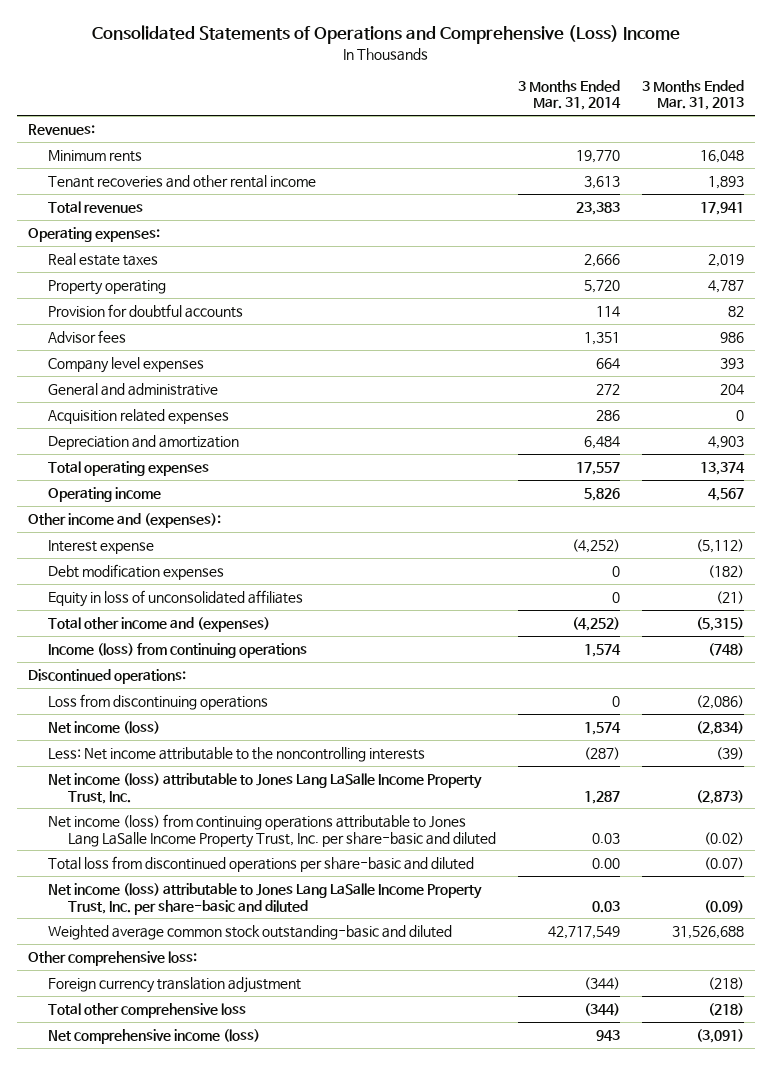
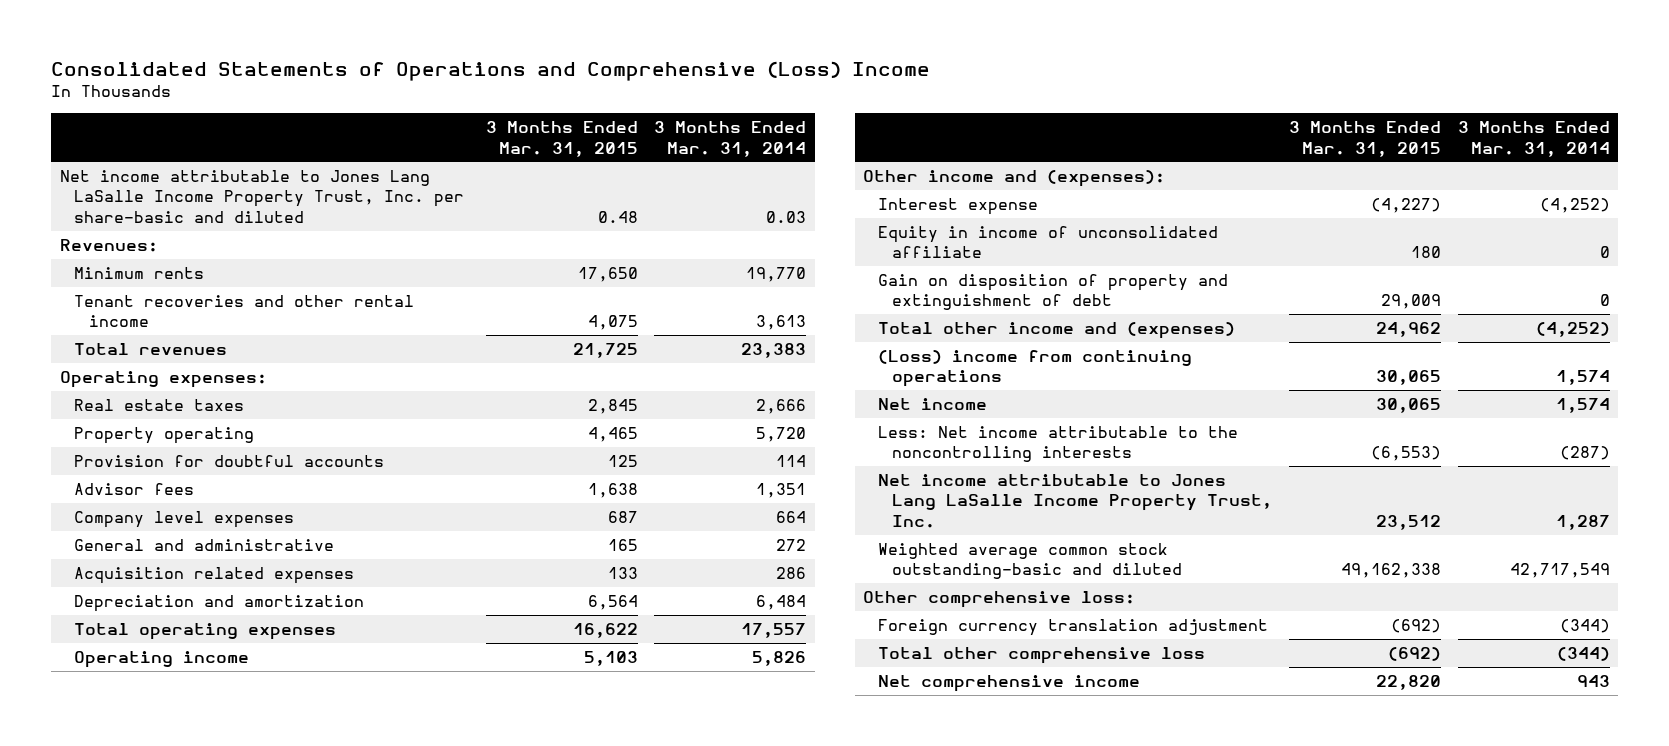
- | 3 Months Ended Mar. 31, 2014 | 3 Months Ended Mar. 31, 2013
+ | 3 Months Ended Mar. 31, 2015 | 3 Months Ended Mar. 31, 2014
+ Net income attributable to Jones Lang LaSalle Income Property Trust, Inc. per share-basic and diluted | 0.48 | 0.03
- Debt modification expenses | 0 | (182)
- Equity in loss of unconsolidated affiliates | 0 | (21)
+ Equity in income of unconsolidated affiliate | 180 | 0
+ Gain on disposition of property and extinguishment of debt | 29,009 | 0
- Income (loss) from continuing operations | 1,574 | (748)
- Discontinued operations:
- Loss from discontinuing operations | 0 | (2,086)
- Net income (loss) | 1,574 | (2,834)
+ (Loss) income from continuing operations | 30,065 | 1,574
+ Net income | 30,065 | 1,574
- Net income (loss) attributable to Jones Lang LaSalle Income Property Trust, Inc. | 1,287 | (2,873)
- Net income (loss) from continuing operations attributable to Jones Lang LaSalle Income Property Trust, Inc. per share-basic and diluted | 0.03 | (0.02)
- Total loss from discontinued operations per share-basic and diluted | 0.00 | (0.07)
- Net income (loss) attributable to Jones Lang LaSalle Income Property Trust, Inc. per share-basic and diluted | 0.03 | (0.09)
+ Net income attributable to Jones Lang LaSalle Income Property Trust, Inc. | 23,512 | 1,287
- Net comprehensive income (loss) | 943 | (3,091)
+ Net comprehensive income | 22,820 | 943

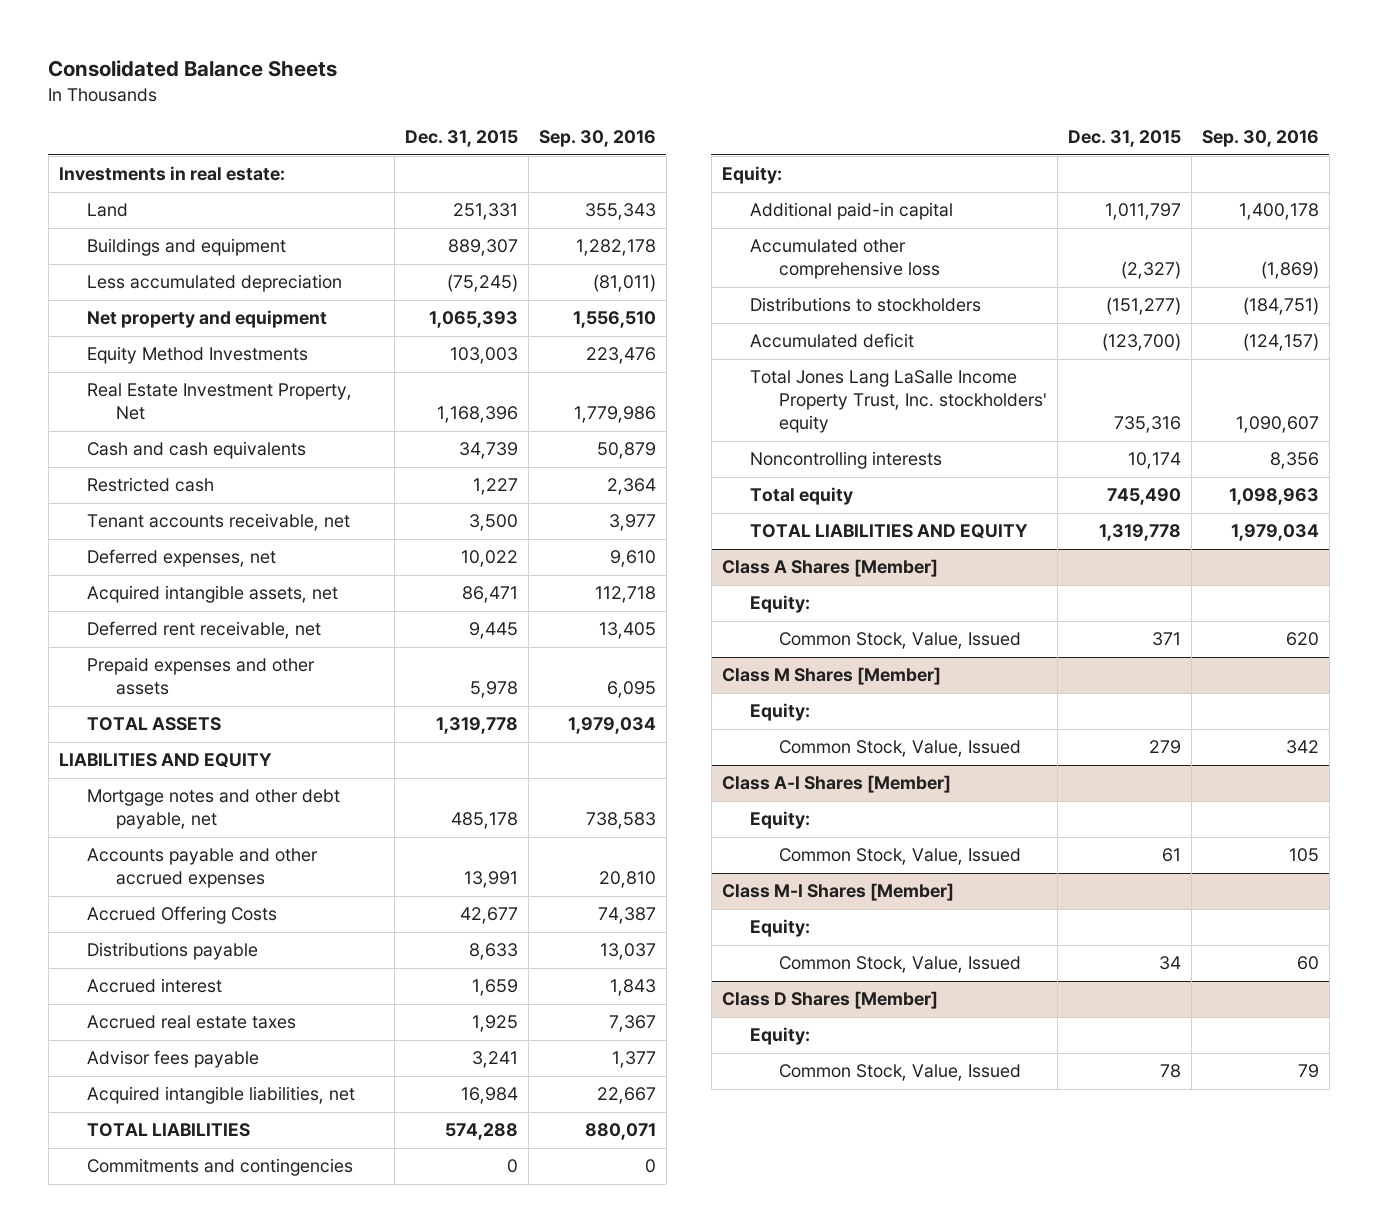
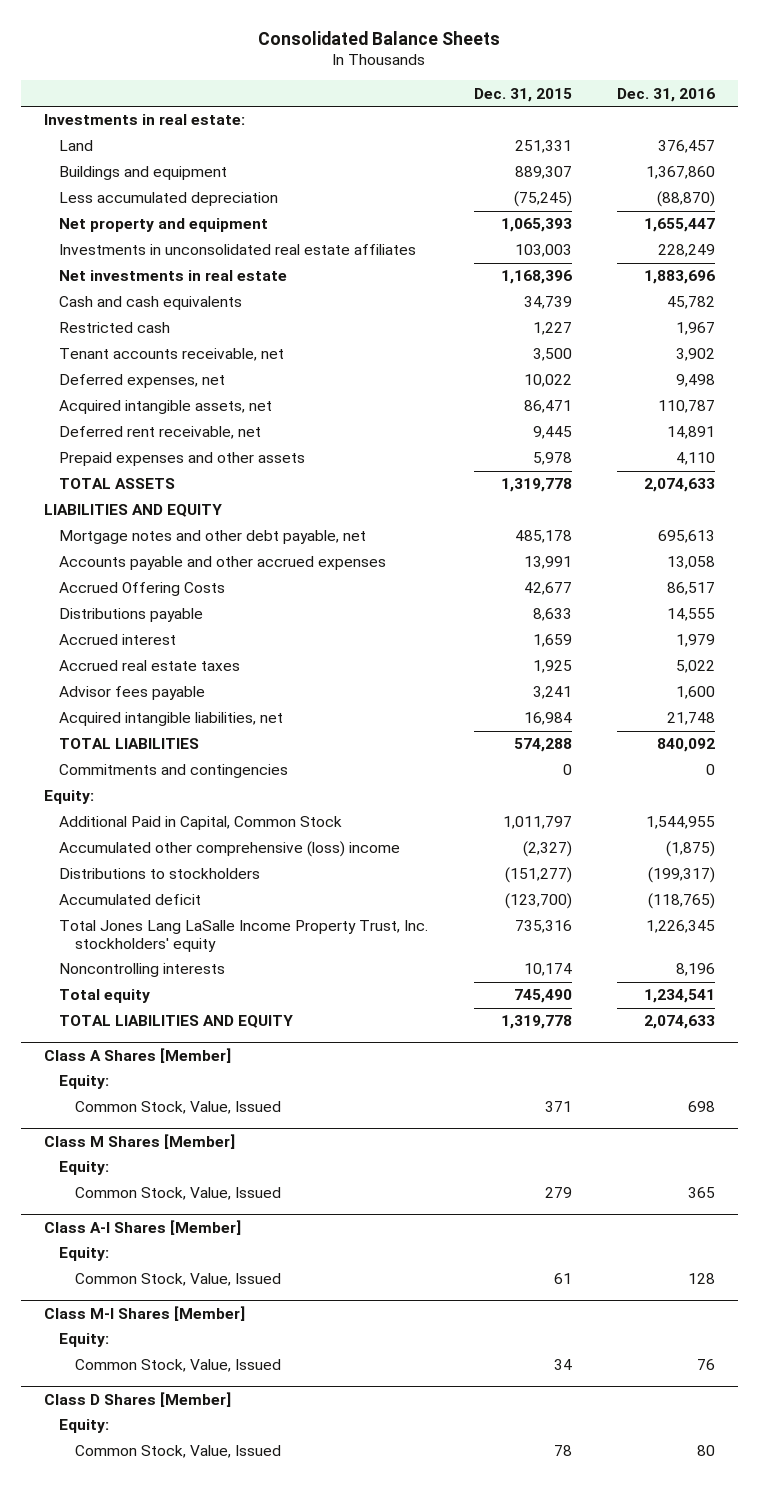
- | Dec. 31, 2015 | Sep. 30, 2016
+ | Dec. 31, 2015 | Dec. 31, 2016
- Equity Method Investments | 103,003 | 223,476
- Real Estate Investment Property, Net | 1,168,396 | 1,779,986
+ Investments in unconsolidated real estate affiliates | 103,003 | 228,249
+ Net investments in real estate | 1,168,396 | 1,883,696
- Additional paid-in capital | 1,011,797 | 1,400,178
- Accumulated other comprehensive loss | (2,327) | (1,869)
+ Additional Paid in Capital, Common Stock | 1,011,797 | 1,544,955
+ Accumulated other comprehensive (loss) income | (2,327) | (1,875)

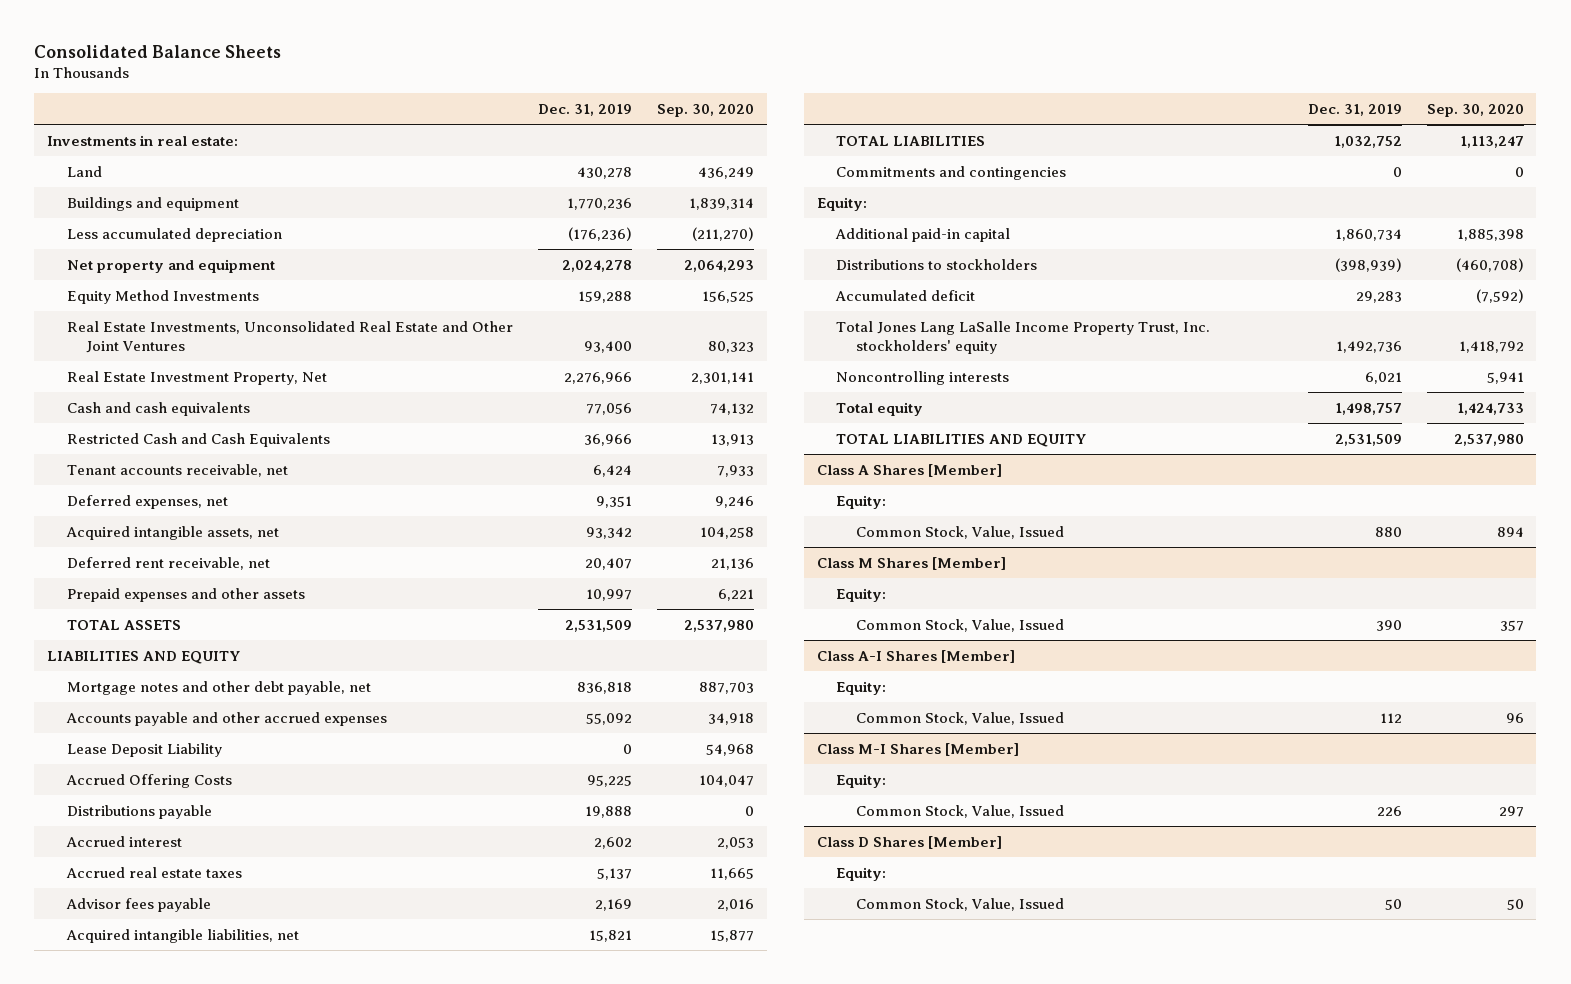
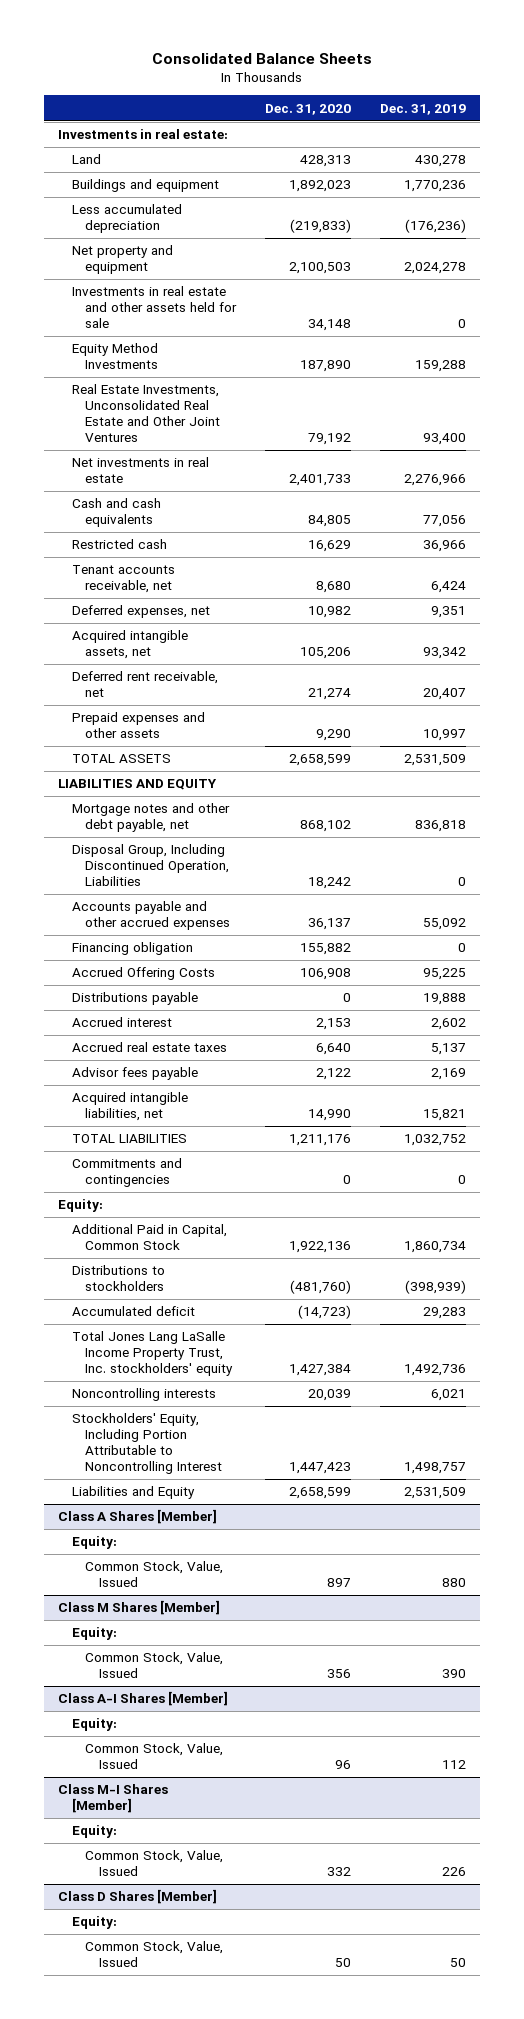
- | Dec. 31, 2019 | Sep. 30, 2020
+ | Dec. 31, 2020 | Dec. 31, 2019
+ Investments in real estate and other assets held for sale | 34,148 | 0
- Real Estate Investment Property, Net | 2,276,966 | 2,301,141
+ Net investments in real estate | 2,401,733 | 2,276,966
- Restricted Cash and Cash Equivalents | 36,966 | 13,913
+ Restricted cash | 16,629 | 36,966
+ Disposal Group, Including Discontinued Operation, Liabilities | 18,242 | 0
- Lease Deposit Liability | 0 | 54,968
+ Financing obligation | 155,882 | 0
- Additional paid-in capital | 1,860,734 | 1,885,398
+ Additional Paid in Capital, Common Stock | 1,922,136 | 1,860,734
- Total equity | 1,498,757 | 1,424,733
- TOTAL LIABILITIES AND EQUITY | 2,531,509 | 2,537,980
+ Stockholders' Equity, Including Portion Attributable to Noncontrolling Interest | 1,447,423 | 1,498,757
+ Liabilities and Equity | 2,658,599 | 2,531,509

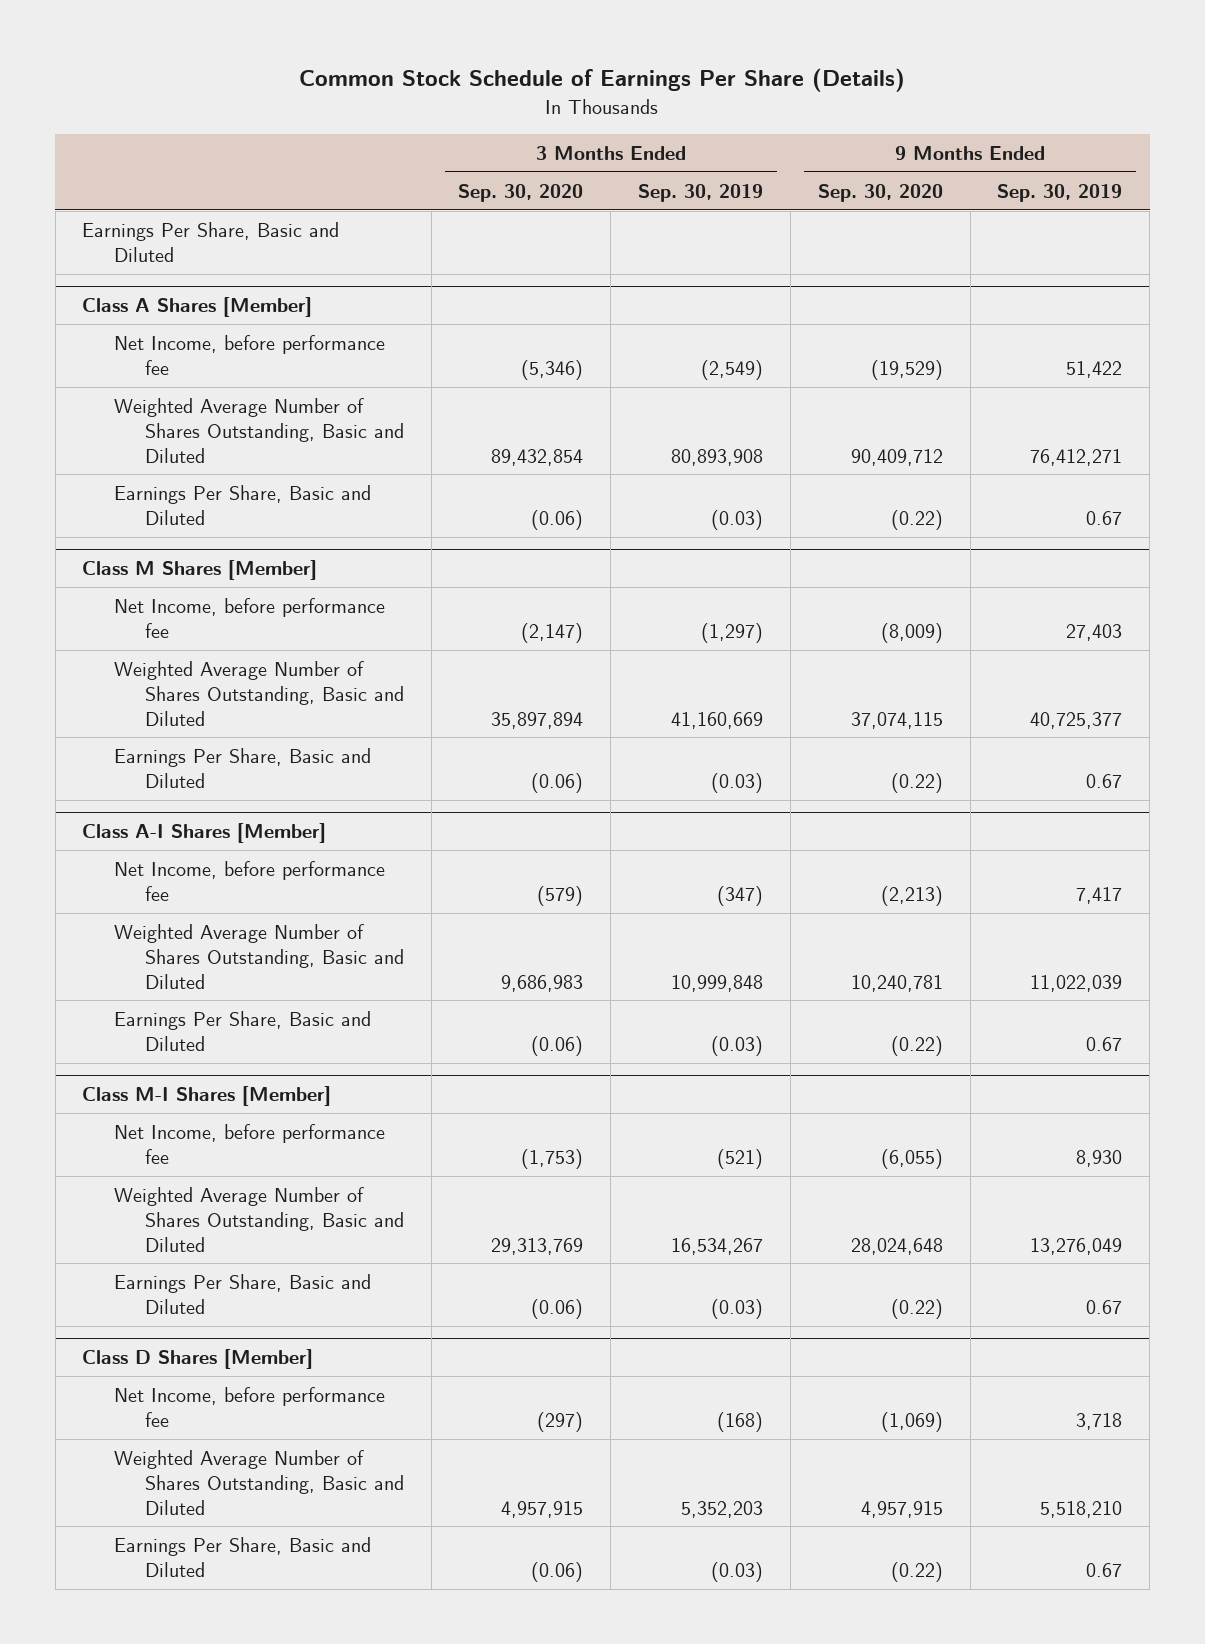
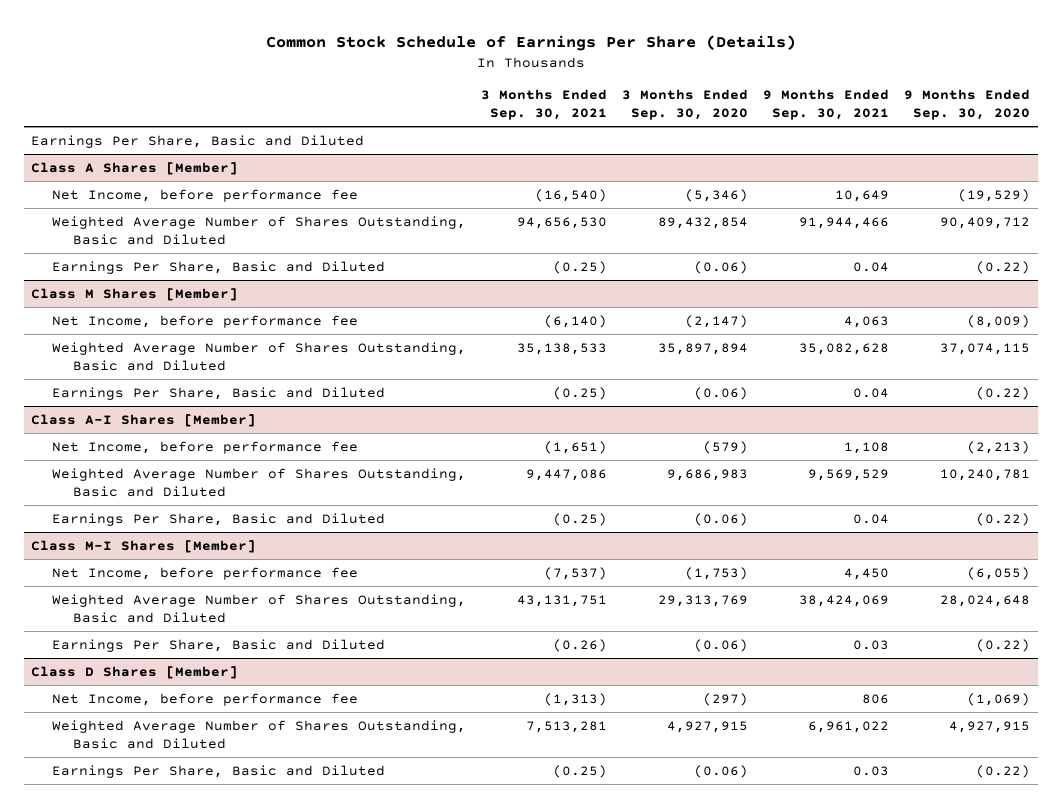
- | 3 Months Ended Sep. 30, 2020 | 3 Months Ended Sep. 30, 2019 | 9 Months Ended Sep. 30, 2020 | 9 Months Ended Sep. 30, 2019
+ | 3 Months Ended Sep. 30, 2021 | 3 Months Ended Sep. 30, 2020 | 9 Months Ended Sep. 30, 2021 | 9 Months Ended Sep. 30, 2020
@ Class D Shares [Member]
- Weighted Average Number of Shares Outstanding, Basic and Diluted | 4,957,915 | 5,352,203 | 4,957,915 | 5,518,210
+ Weighted Average Number of Shares Outstanding, Basic and Diluted | 7,513,281 | 4,927,915 | 6,961,022 | 4,927,915

